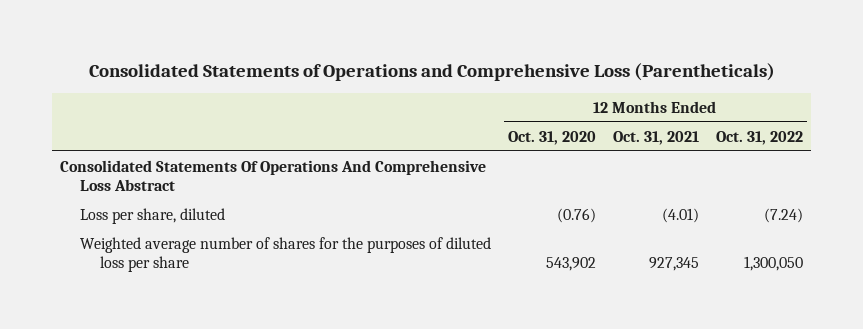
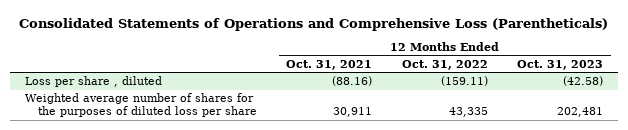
- | 12 Months Ended Oct. 31, 2020 | 12 Months Ended Oct. 31, 2021 | 12 Months Ended Oct. 31, 2022
+ | 12 Months Ended Oct. 31, 2021 | 12 Months Ended Oct. 31, 2022 | 12 Months Ended Oct. 31, 2023
- Consolidated Statements Of Operations And Comprehensive Loss Abstract
- Loss per share, diluted | (0.76) | (4.01) | (7.24)
- Weighted average number of shares for the purposes of diluted loss per share | 543,902 | 927,345 | 1,300,050
+ Loss per share , diluted | (88.16) | (159.11) | (42.58)
+ Weighted average number of shares for the purposes of diluted loss per share | 30,911 | 43,335 | 202,481

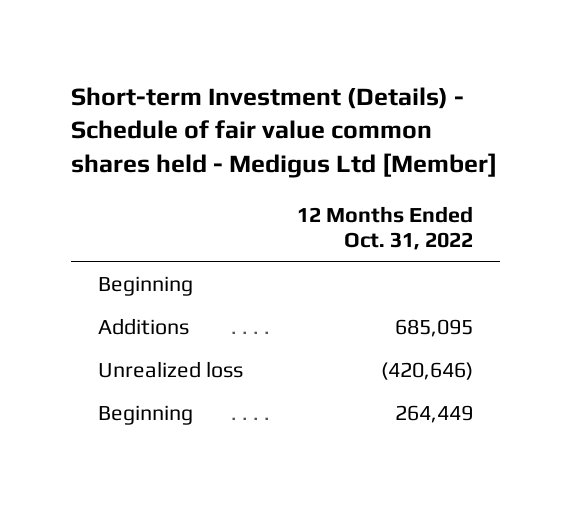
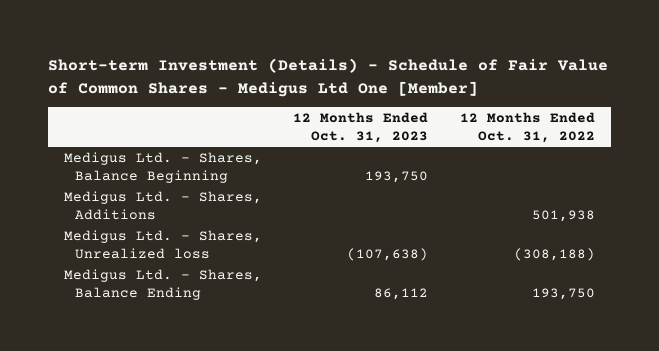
- Short-term Investment (Details) - Schedule of fair value common shares held - Medigus Ltd [Member]
+ Short-term Investment (Details) - Schedule of Fair Value of Common Shares - Medigus Ltd One [Member]
- | 12 Months Ended Oct. 31, 2022
+ | 12 Months Ended Oct. 31, 2023 | 12 Months Ended Oct. 31, 2022
- Beginning
- Additions | 685,095
- Unrealized loss | (420,646)
- Beginning | 264,449
+ Medigus Ltd. - Shares, Balance Beginning | 193,750 |
+ Medigus Ltd. - Shares, Additions | | 501,938
+ Medigus Ltd. - Shares, Unrealized loss | (107,638) | (308,188)
+ Medigus Ltd. - Shares, Balance Ending | 86,112 | 193,750

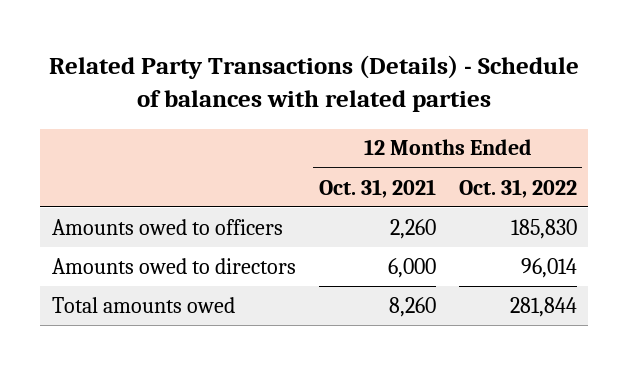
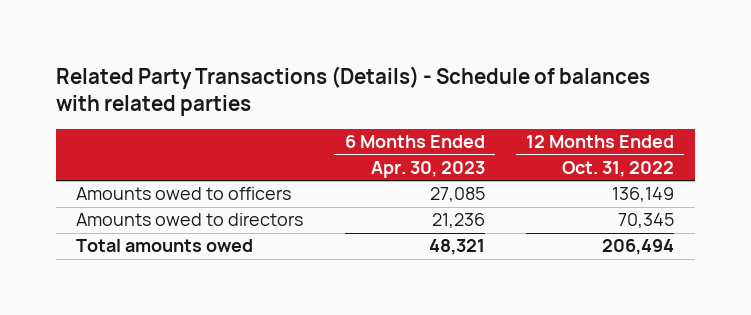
- | 12 Months Ended Oct. 31, 2021 | 12 Months Ended Oct. 31, 2022
+ | 6 Months Ended Apr. 30, 2023 | 12 Months Ended Oct. 31, 2022
- Amounts owed to officers | 2,260 | 185,830
- Amounts owed to directors | 6,000 | 96,014
- Total amounts owed | 8,260 | 281,844
+ Amounts owed to officers | 27,085 | 136,149
+ Amounts owed to directors | 21,236 | 70,345
+ Total amounts owed | 48,321 | 206,494

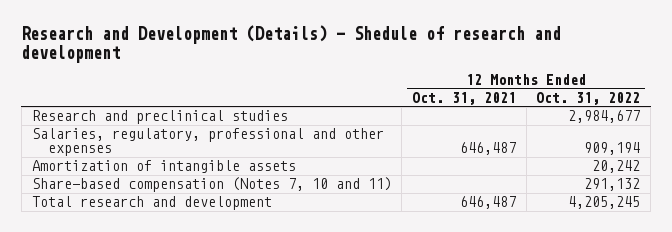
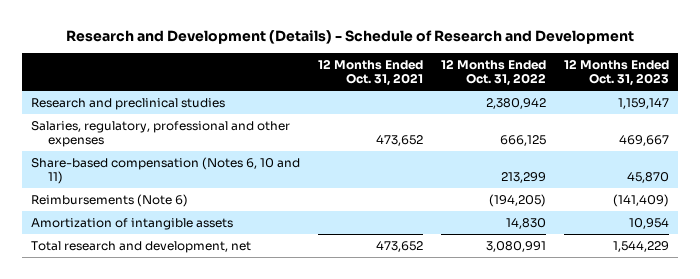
- Research and Development (Details) - Shedule of research and development
+ Research and Development (Details) - Schedule of Research and Development
- | 12 Months Ended Oct. 31, 2021 | 12 Months Ended Oct. 31, 2022
+ | 12 Months Ended Oct. 31, 2021 | 12 Months Ended Oct. 31, 2022 | 12 Months Ended Oct. 31, 2023
- Research and preclinical studies | | 2,984,677
- Salaries, regulatory, professional and other expenses | 646,487 | 909,194
- Amortization of intangible assets | | 20,242
- Share-based compensation (Notes 7, 10 and 11) | | 291,132
- Total research and development | 646,487 | 4,205,245
+ Research and preclinical studies | | 2,380,942 | 1,159,147
+ Salaries, regulatory, professional and other expenses | 473,652 | 666,125 | 469,667
+ Share-based compensation (Notes 6, 10 and 11) | | 213,299 | 45,870
+ Reimbursements (Note 6) | | (194,205) | (141,409)
+ Amortization of intangible assets | | 14,830 | 10,954
+ Total research and development, net | 473,652 | 3,080,991 | 1,544,229

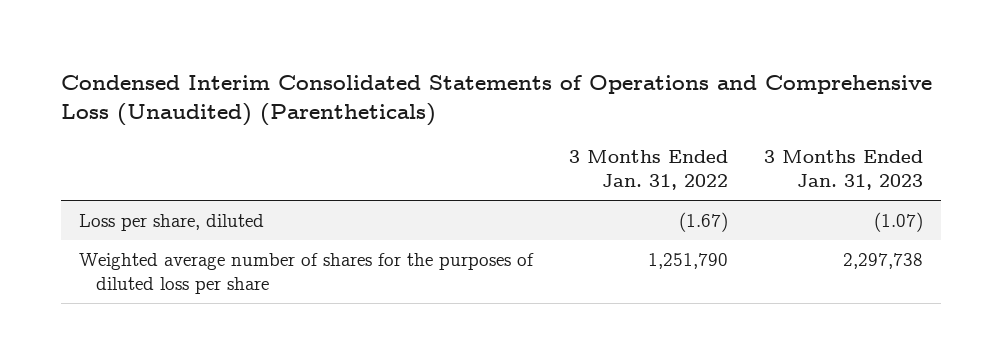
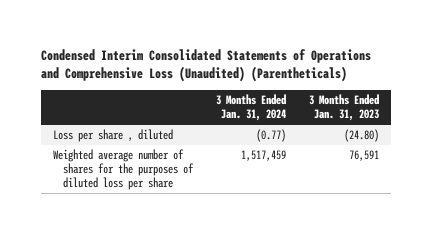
- | 3 Months Ended Jan. 31, 2022 | 3 Months Ended Jan. 31, 2023
+ | 3 Months Ended Jan. 31, 2024 | 3 Months Ended Jan. 31, 2023
- Loss per share, diluted | (1.67) | (1.07)
- Weighted average number of shares for the purposes of diluted loss per share | 1,251,790 | 2,297,738
+ Loss per share , diluted | (0.77) | (24.80)
+ Weighted average number of shares for the purposes of diluted loss per share | 1,517,459 | 76,591

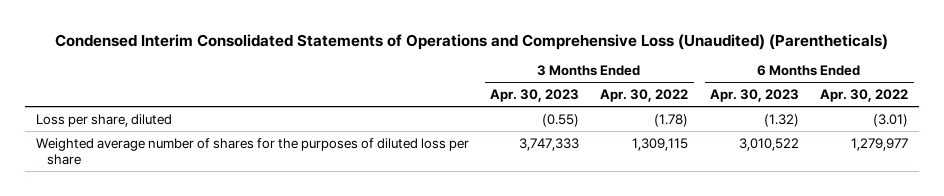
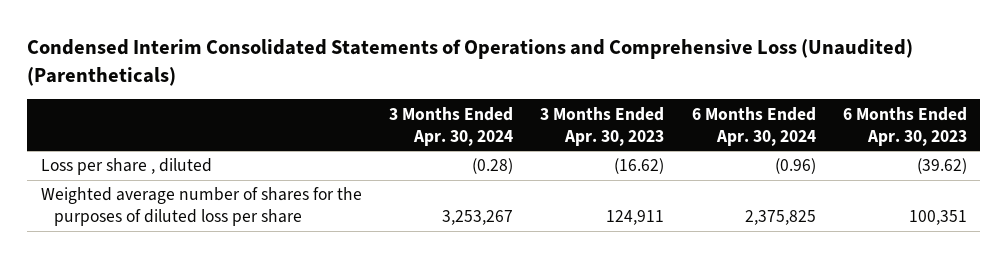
- | 3 Months Ended Apr. 30, 2023 | 3 Months Ended Apr. 30, 2022 | 6 Months Ended Apr. 30, 2023 | 6 Months Ended Apr. 30, 2022
+ | 3 Months Ended Apr. 30, 2024 | 3 Months Ended Apr. 30, 2023 | 6 Months Ended Apr. 30, 2024 | 6 Months Ended Apr. 30, 2023
- Loss per share, diluted | (0.55) | (1.78) | (1.32) | (3.01)
- Weighted average number of shares for the purposes of diluted loss per share | 3,747,333 | 1,309,115 | 3,010,522 | 1,279,977
+ Loss per share , diluted | (0.28) | (16.62) | (0.96) | (39.62)
+ Weighted average number of shares for the purposes of diluted loss per share | 3,253,267 | 124,911 | 2,375,825 | 100,351

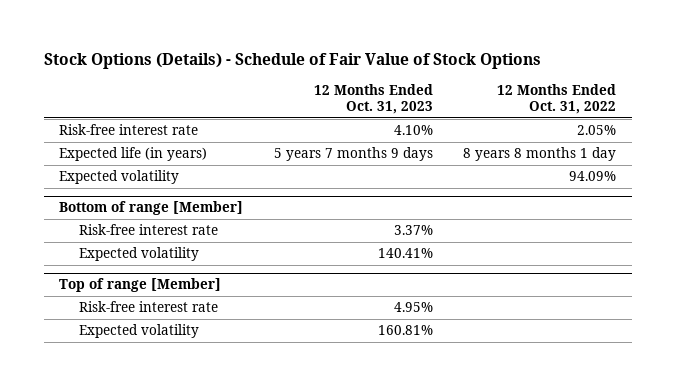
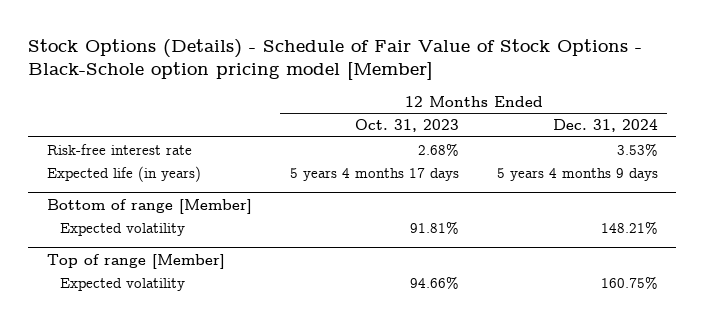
- Stock Options (Details) - Schedule of Fair Value of Stock Options
+ Stock Options (Details) - Schedule of Fair Value of Stock Options - Black-Schole option pricing model [Member]
- | 12 Months Ended Oct. 31, 2023 | 12 Months Ended Oct. 31, 2022
+ | 12 Months Ended Oct. 31, 2023 | 12 Months Ended Dec. 31, 2024
- Risk-free interest rate | 4.10% | 2.05%
- Expected life (in years) | 5 years 7 months 9 days | 8 years 8 months 1 day
- Expected volatility | | 94.09%
+ Risk-free interest rate | 2.68% | 3.53%
+ Expected life (in years) | 5 years 4 months 17 days | 5 years 4 months 9 days
@ Bottom of range [Member]
- Risk-free interest rate | 3.37% |
- Expected volatility | 140.41% |
+ Expected volatility | 91.81% | 148.21%
@ Top of range [Member]
- Risk-free interest rate | 4.95% |
- Expected volatility | 160.81% |
+ Expected volatility | 94.66% | 160.75%

